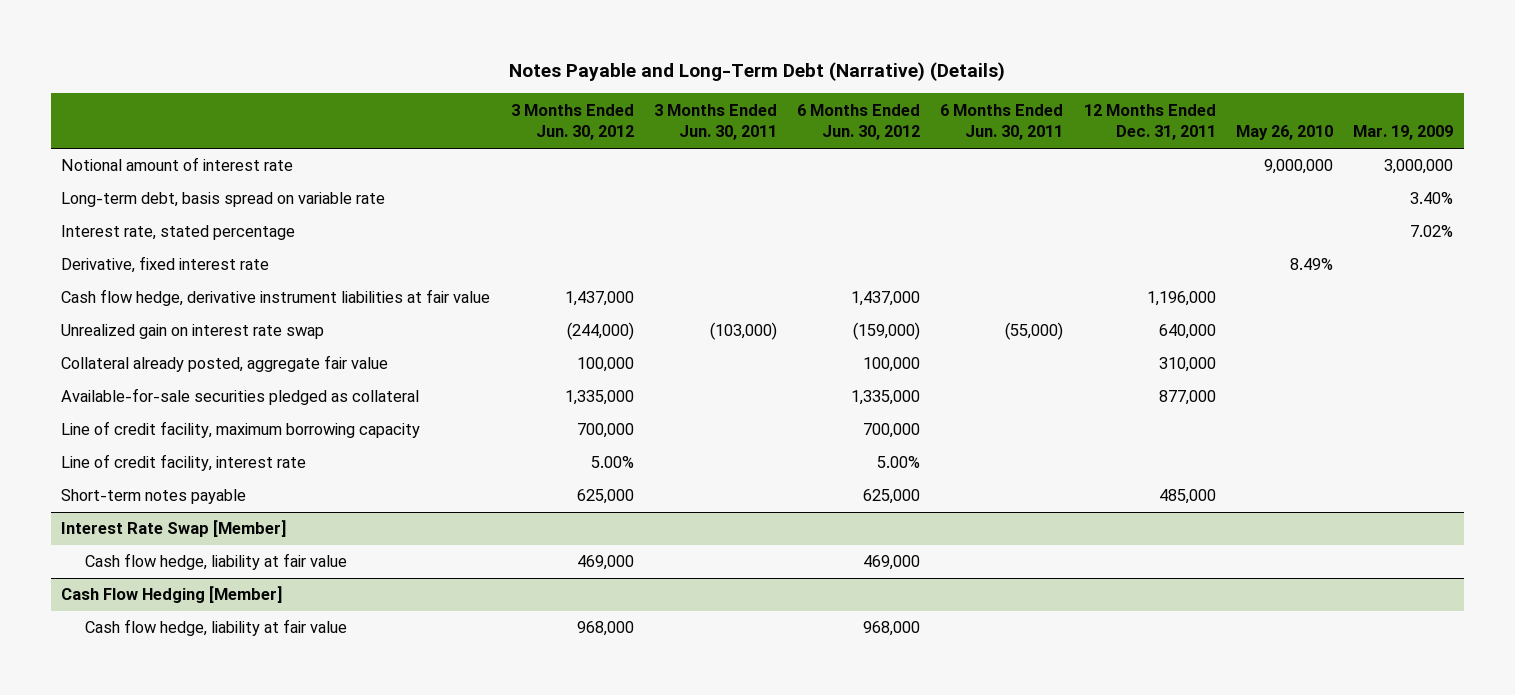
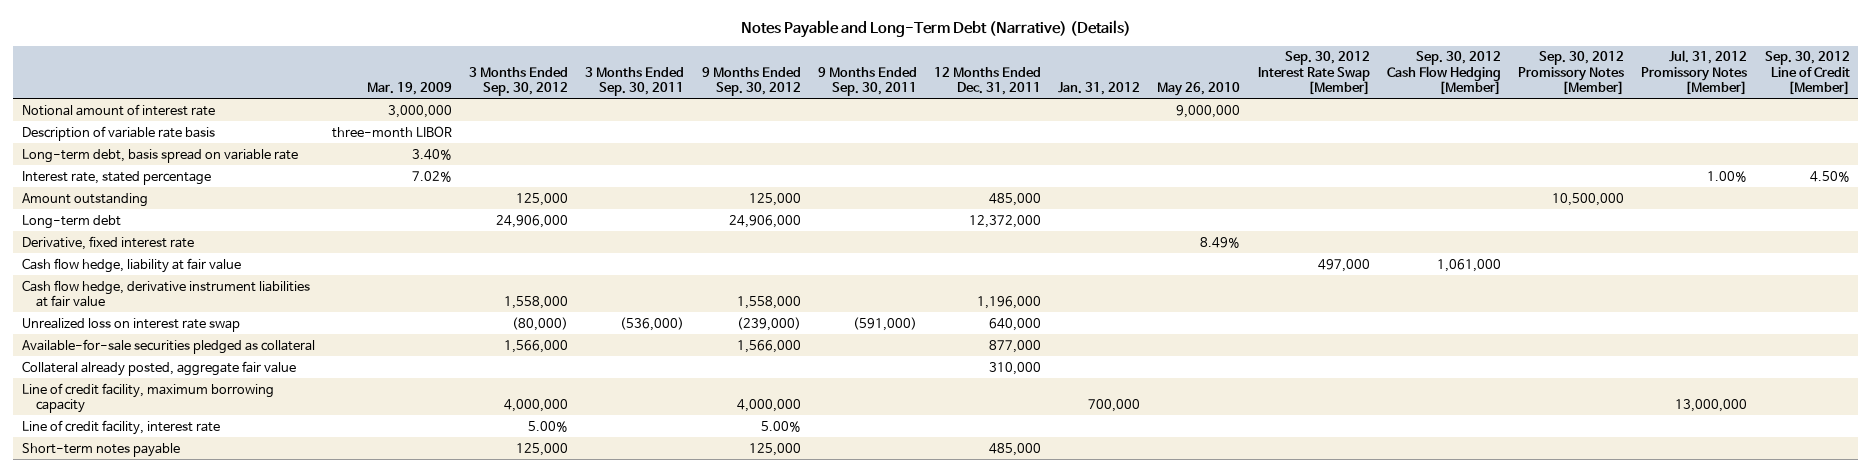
- | 3 Months Ended Jun. 30, 2012 | 3 Months Ended Jun. 30, 2011 | 6 Months Ended Jun. 30, 2012 | 6 Months Ended Jun. 30, 2011 | 12 Months Ended Dec. 31, 2011 | May 26, 2010 | Mar. 19, 2009
+ | Mar. 19, 2009 | 3 Months Ended Sep. 30, 2012 | 3 Months Ended Sep. 30, 2011 | 9 Months Ended Sep. 30, 2012 | 9 Months Ended Sep. 30, 2011 | 12 Months Ended Dec. 31, 2011 | Jan. 31, 2012 | May 26, 2010 | Sep. 30, 2012 Interest Rate Swap [Member] | Sep. 30, 2012 Cash Flow Hedging [Member] | Sep. 30, 2012 Promissory Notes [Member] | Jul. 31, 2012 Promissory Notes [Member] | Sep. 30, 2012 Line of Credit [Member]
+ Description of variable rate basis | three-month LIBOR | | | | | | | | | | | |
+ Amount outstanding | | 125,000 | | 125,000 | | 485,000 | | | | | 10,500,000 | |
+ Long-term debt | | 24,906,000 | | 24,906,000 | | 12,372,000 | | | | | | |
+ Cash flow hedge, liability at fair value | | | | | | | | | 497,000 | 1,061,000 | | |
- Unrealized gain on interest rate swap | (244,000) | (103,000) | (159,000) | (55,000) | 640,000 | |
+ Unrealized loss on interest rate swap | | (80,000) | (536,000) | (239,000) | (591,000) | 640,000 | | | | | | |
moved down: Collateral already posted, aggregate fair value | | | | | | 310,000 | | | | | | |
- Interest Rate Swap [Member]
- Cash flow hedge, liability at fair value | 469,000 | | 469,000 | | | |
- Cash Flow Hedging [Member]
- Cash flow hedge, liability at fair value | 968,000 | | 968,000 | | | |

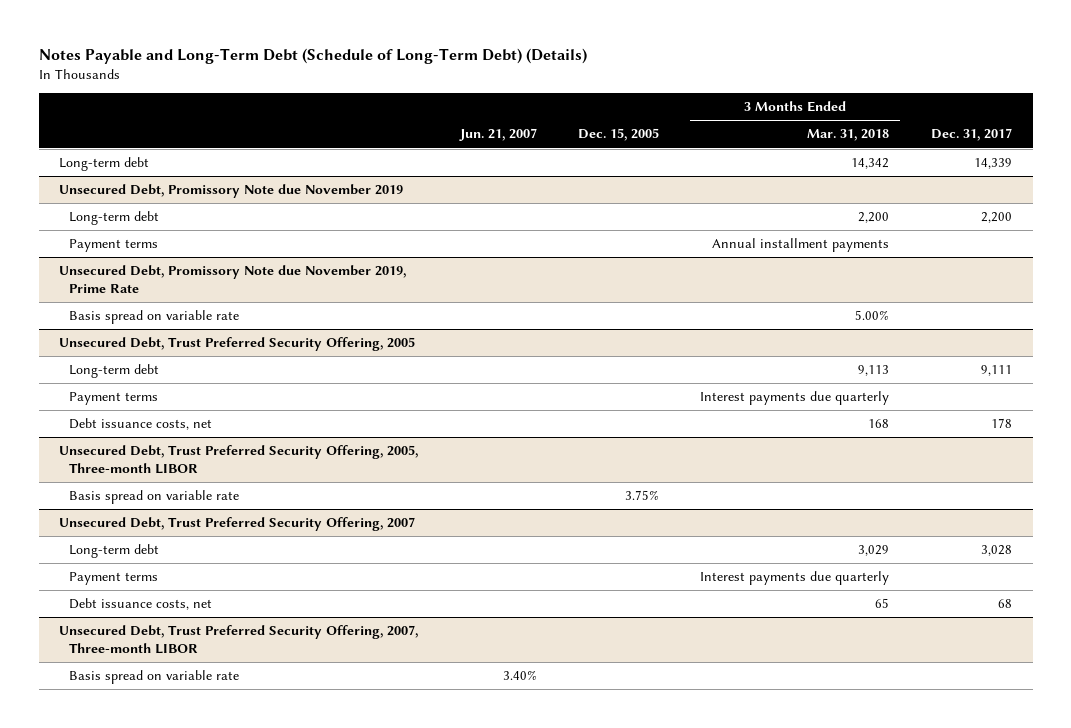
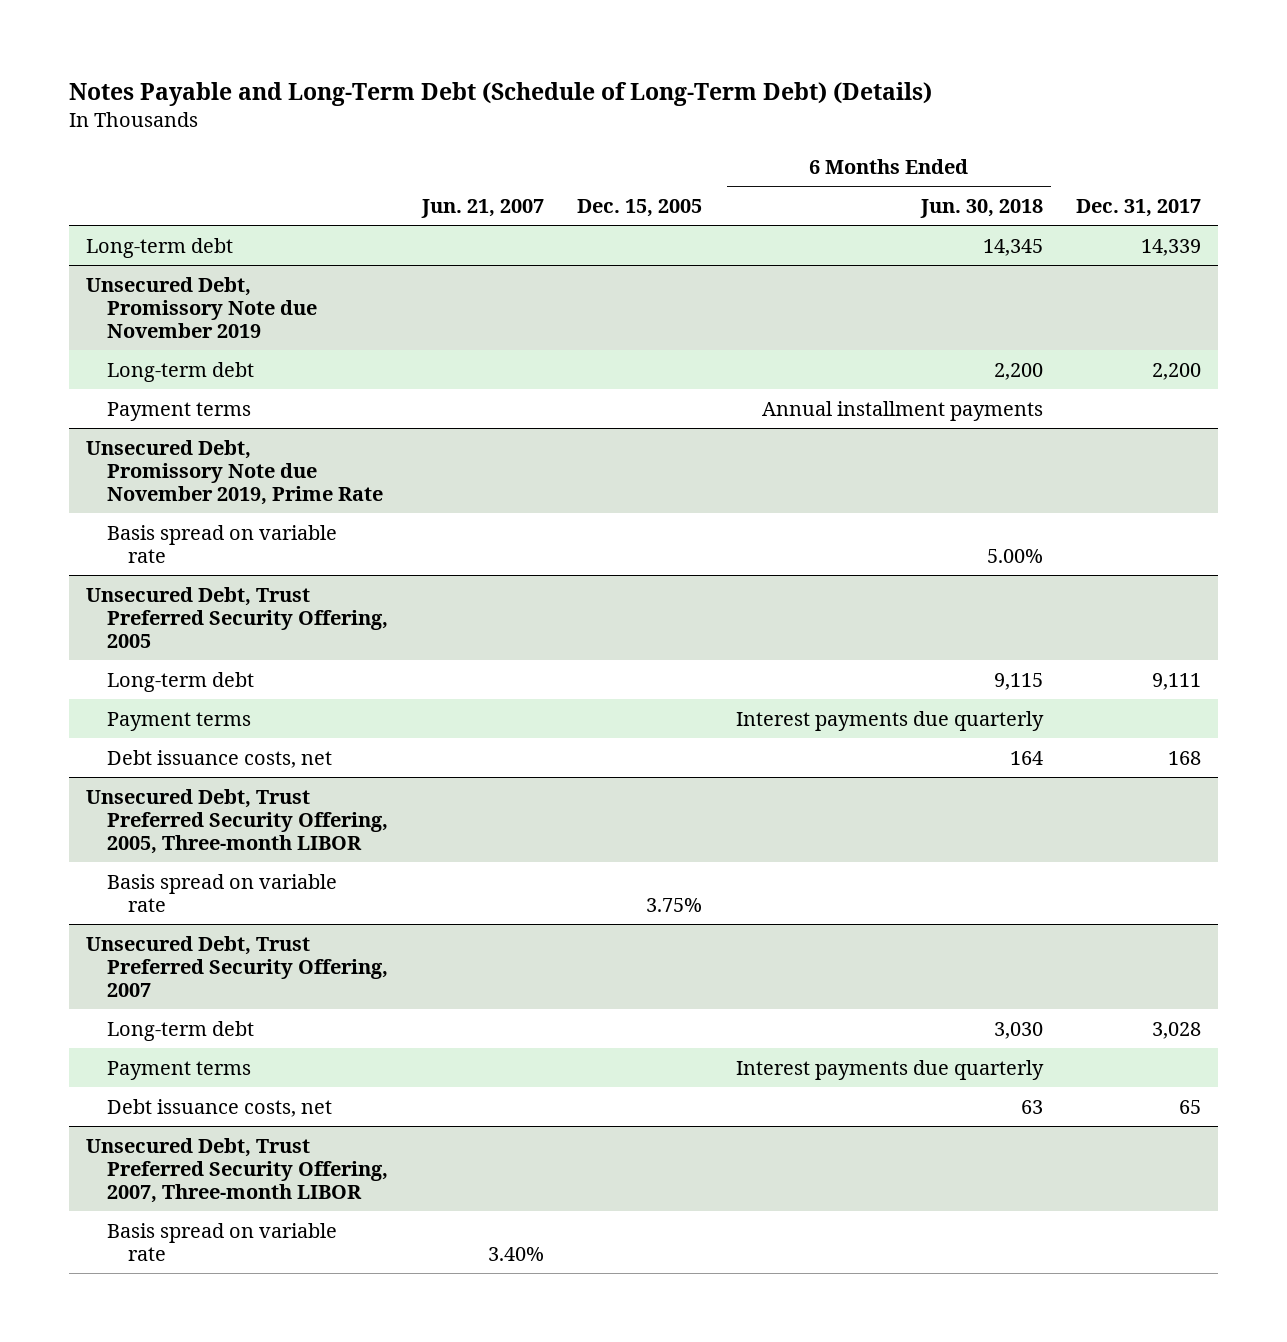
- | Jun. 21, 2007 | Dec. 15, 2005 | 3 Months Ended Mar. 31, 2018 | Dec. 31, 2017
+ | Jun. 21, 2007 | Dec. 15, 2005 | 6 Months Ended Jun. 30, 2018 | Dec. 31, 2017
@ Unsecured Debt, Trust Preferred Security Offering, 2005
- Debt issuance costs, net | | | 168 | 178
+ Debt issuance costs, net | | | 164 | 168
@ Unsecured Debt, Trust Preferred Security Offering, 2007
- Debt issuance costs, net | | | 65 | 68
+ Debt issuance costs, net | | | 63 | 65

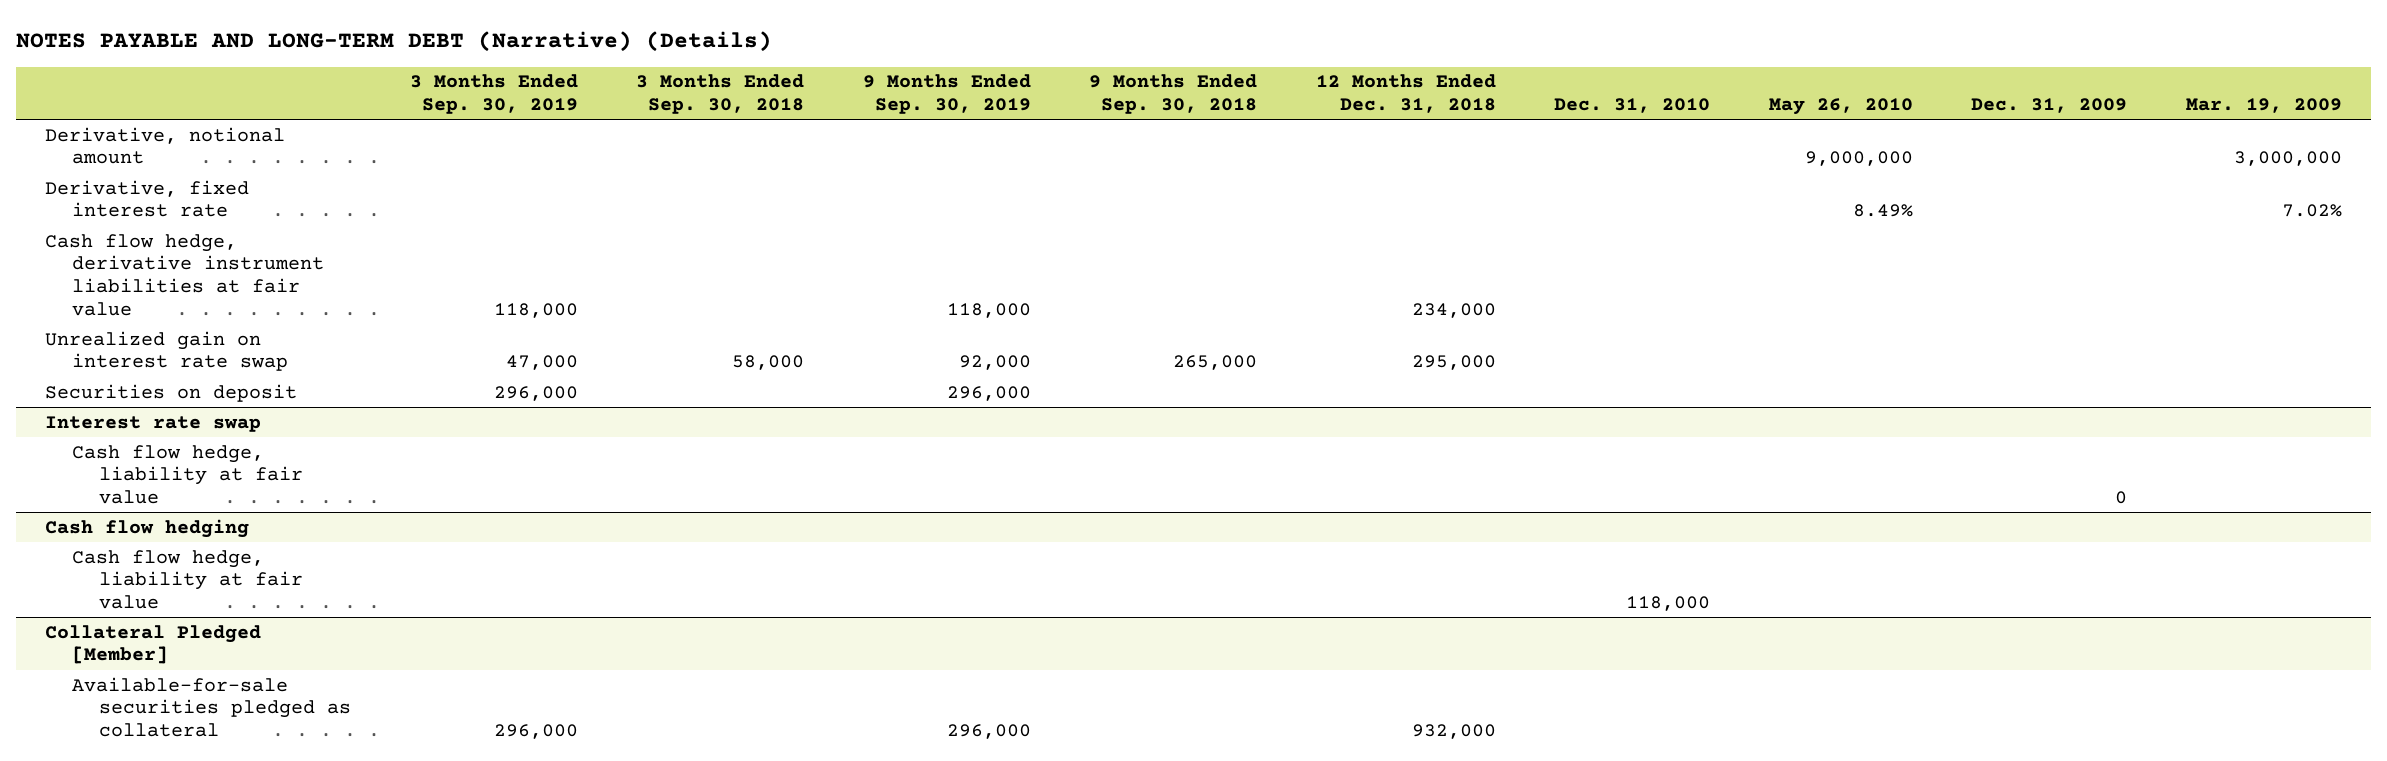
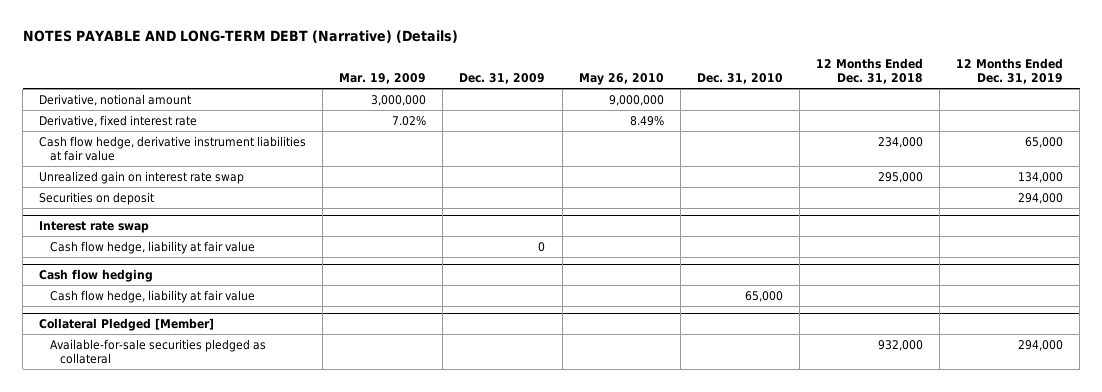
- | 3 Months Ended Sep. 30, 2019 | 3 Months Ended Sep. 30, 2018 | 9 Months Ended Sep. 30, 2019 | 9 Months Ended Sep. 30, 2018 | 12 Months Ended Dec. 31, 2018 | Dec. 31, 2010 | May 26, 2010 | Dec. 31, 2009 | Mar. 19, 2009
+ | Mar. 19, 2009 | Dec. 31, 2009 | May 26, 2010 | Dec. 31, 2010 | 12 Months Ended Dec. 31, 2018 | 12 Months Ended Dec. 31, 2019
@ Cash flow hedging
- Cash flow hedge, liability at fair value | | | | | | 118,000 | | |
+ Cash flow hedge, liability at fair value | | | | 65,000 | |

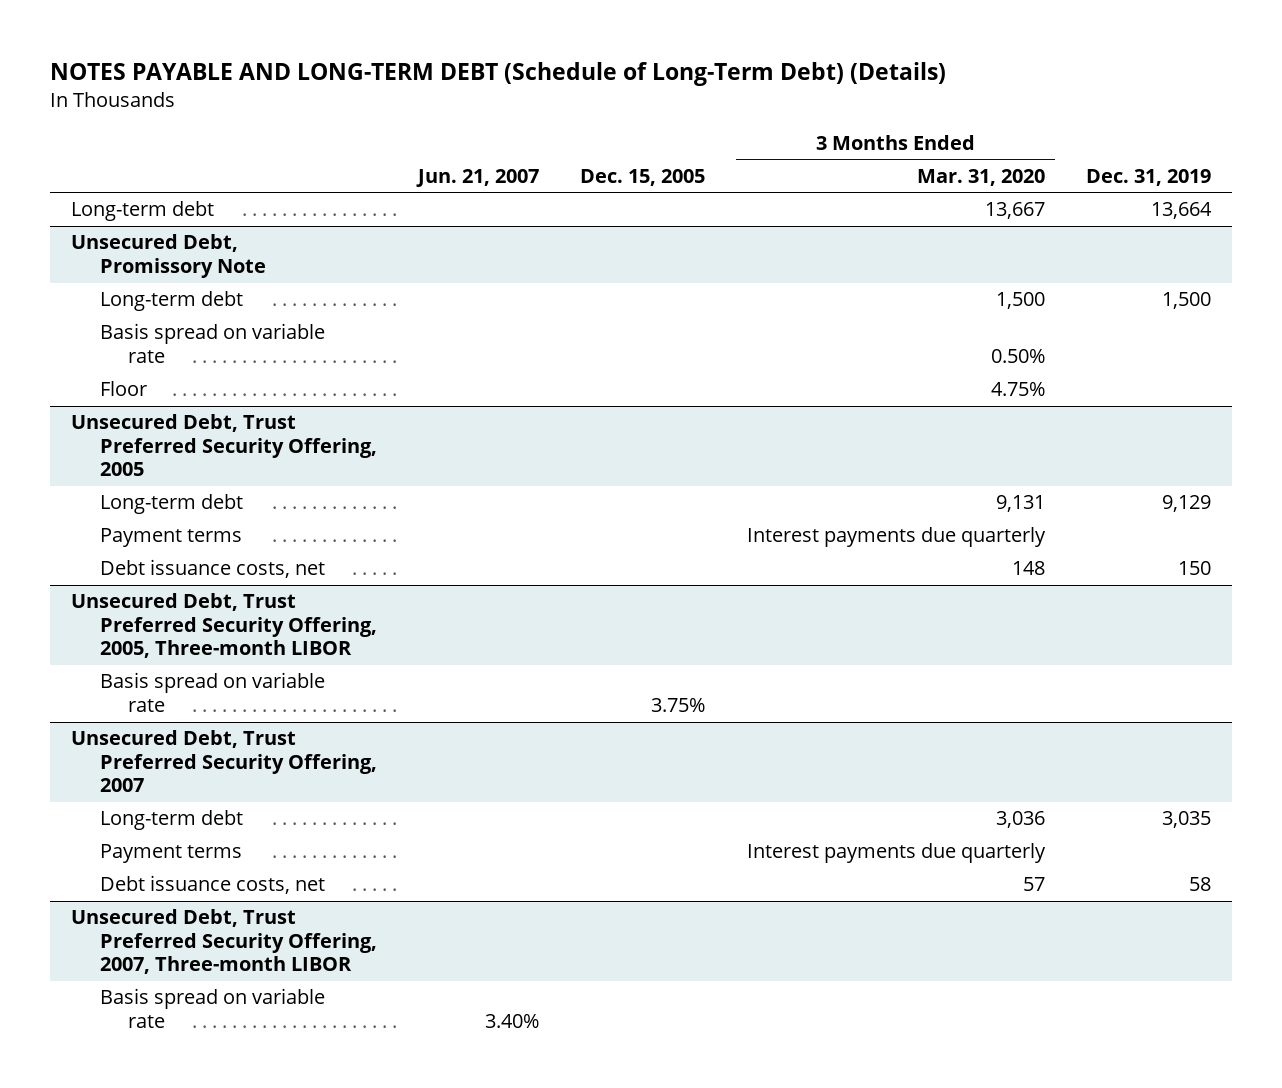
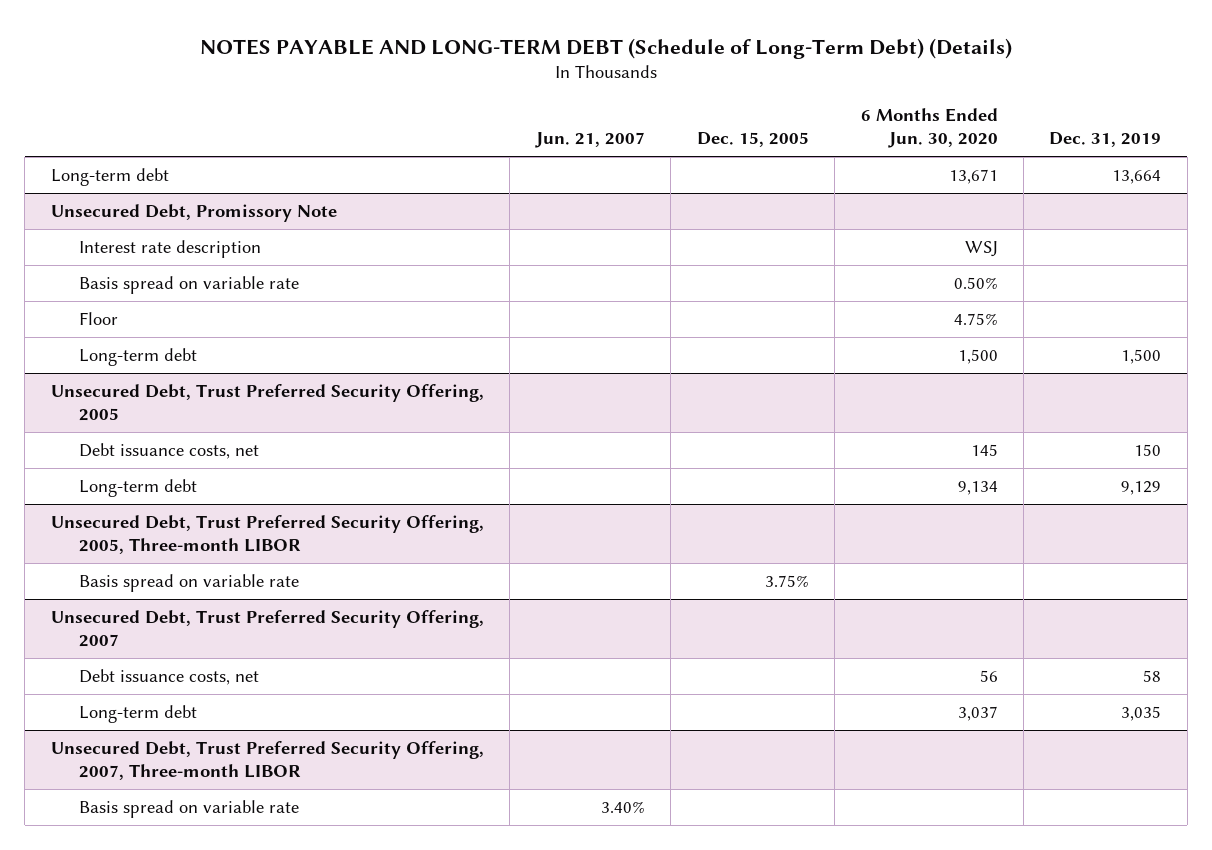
- | Jun. 21, 2007 | Dec. 15, 2005 | 3 Months Ended Mar. 31, 2020 | Dec. 31, 2019
+ | Jun. 21, 2007 | Dec. 15, 2005 | 6 Months Ended Jun. 30, 2020 | Dec. 31, 2019
@ Unsecured Debt, Promissory Note
+ Interest rate description | | | WSJ |
moved down: Long-term debt | | | 1,500 | 1,500
@ Unsecured Debt, Trust Preferred Security Offering, 2005
- Payment terms | | | Interest payments due quarterly |
moved down: Long-term debt | | | 9,134 | 9,129
@ Unsecured Debt, Trust Preferred Security Offering, 2007
- Payment terms | | | Interest payments due quarterly |
moved down: Long-term debt | | | 3,037 | 3,035

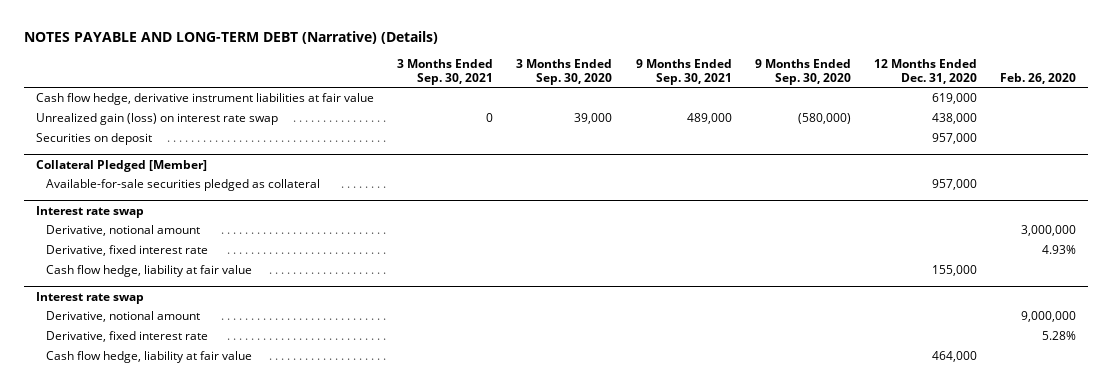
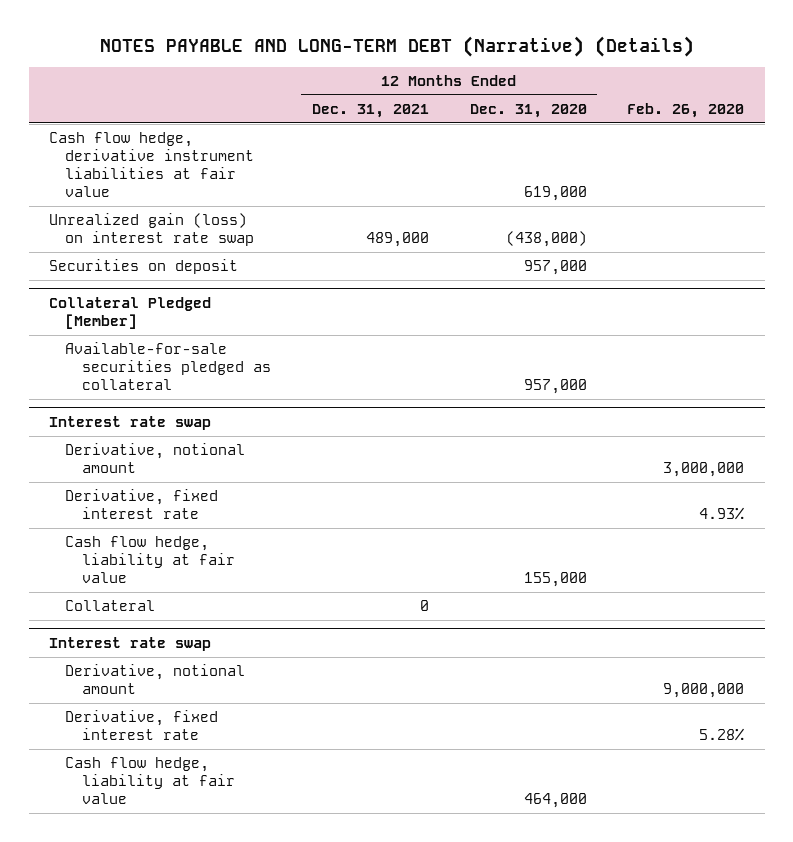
- | 3 Months Ended Sep. 30, 2021 | 3 Months Ended Sep. 30, 2020 | 9 Months Ended Sep. 30, 2021 | 9 Months Ended Sep. 30, 2020 | 12 Months Ended Dec. 31, 2020 | Feb. 26, 2020
+ | 12 Months Ended Dec. 31, 2021 | 12 Months Ended Dec. 31, 2020 | Feb. 26, 2020
- Unrealized gain (loss) on interest rate swap | 0 | 39,000 | 489,000 | (580,000) | 438,000 |
+ Unrealized gain (loss) on interest rate swap | 489,000 | (438,000) |
@ Interest rate swap
+ Collateral | 0 | |

